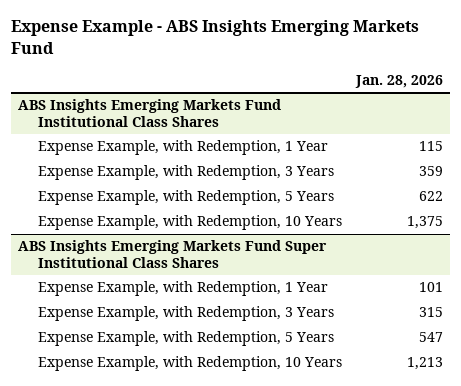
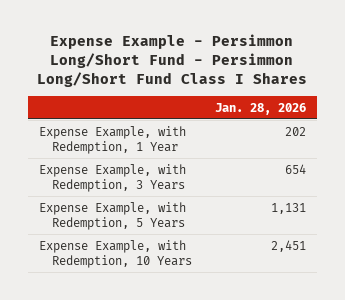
- Expense Example - ABS Insights Emerging Markets Fund
+ Expense Example - Persimmon Long/Short Fund - Persimmon Long/Short Fund Class I Shares
- ABS Insights Emerging Markets Fund Institutional Class Shares
- Expense Example, with Redemption, 1 Year | 115
- Expense Example, with Redemption, 3 Years | 359
- Expense Example, with Redemption, 5 Years | 622
- Expense Example, with Redemption, 10 Years | 1,375
- ABS Insights Emerging Markets Fund Super Institutional Class Shares
- Expense Example, with Redemption, 1 Year | 101
- Expense Example, with Redemption, 3 Years | 315
- Expense Example, with Redemption, 5 Years | 547
- Expense Example, with Redemption, 10 Years | 1,213
+ Expense Example, with Redemption, 1 Year | 202
+ Expense Example, with Redemption, 3 Years | 654
+ Expense Example, with Redemption, 5 Years | 1,131
+ Expense Example, with Redemption, 10 Years | 2,451

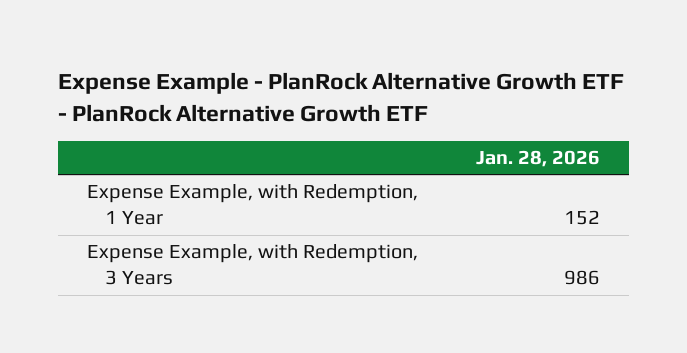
- Expense Example - Persimmon Long/Short Fund - Persimmon Long/Short Fund Class I Shares
+ Expense Example - PlanRock Alternative Growth ETF - PlanRock Alternative Growth ETF
- Expense Example, with Redemption, 1 Year | 202
- Expense Example, with Redemption, 3 Years | 654
- Expense Example, with Redemption, 5 Years | 1,131
- Expense Example, with Redemption, 10 Years | 2,451
+ Expense Example, with Redemption, 1 Year | 152
+ Expense Example, with Redemption, 3 Years | 986

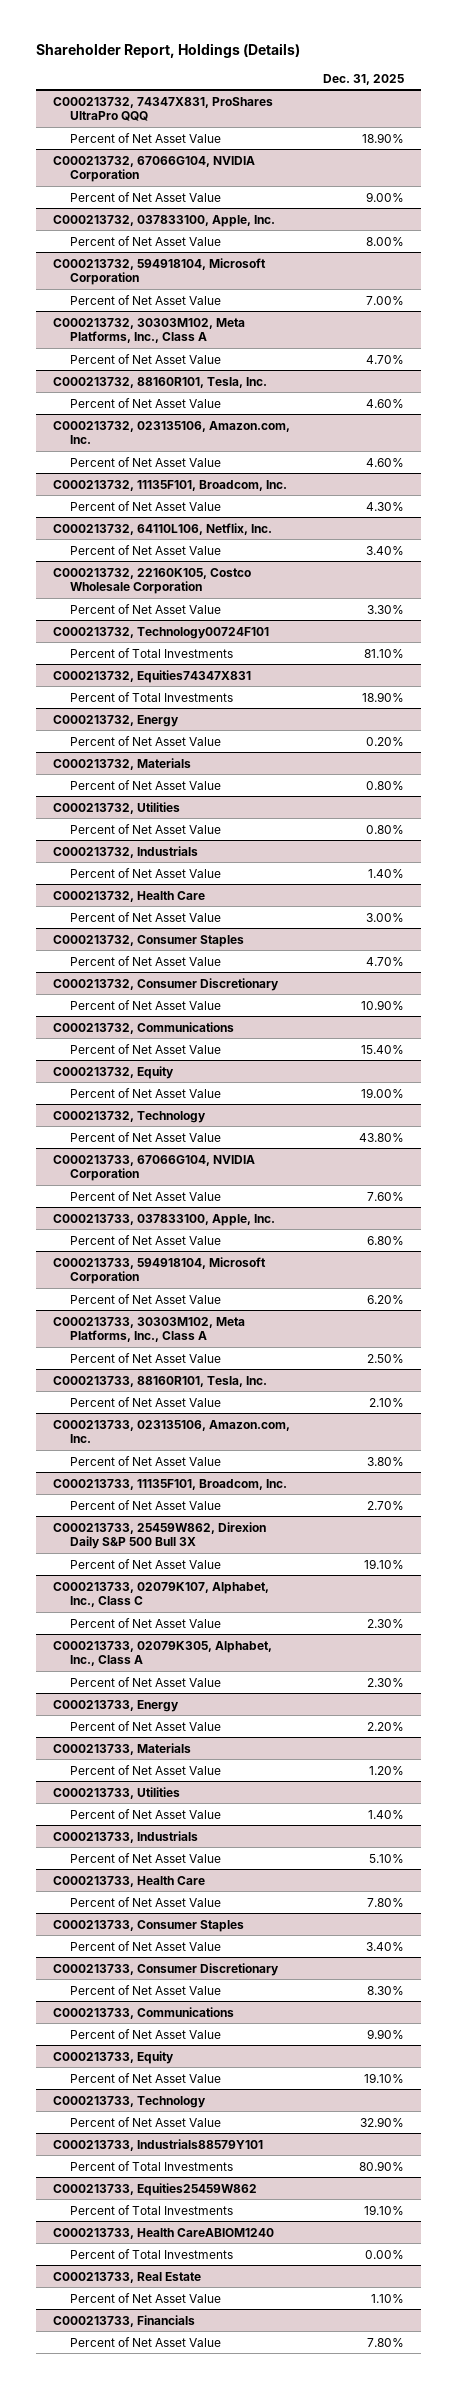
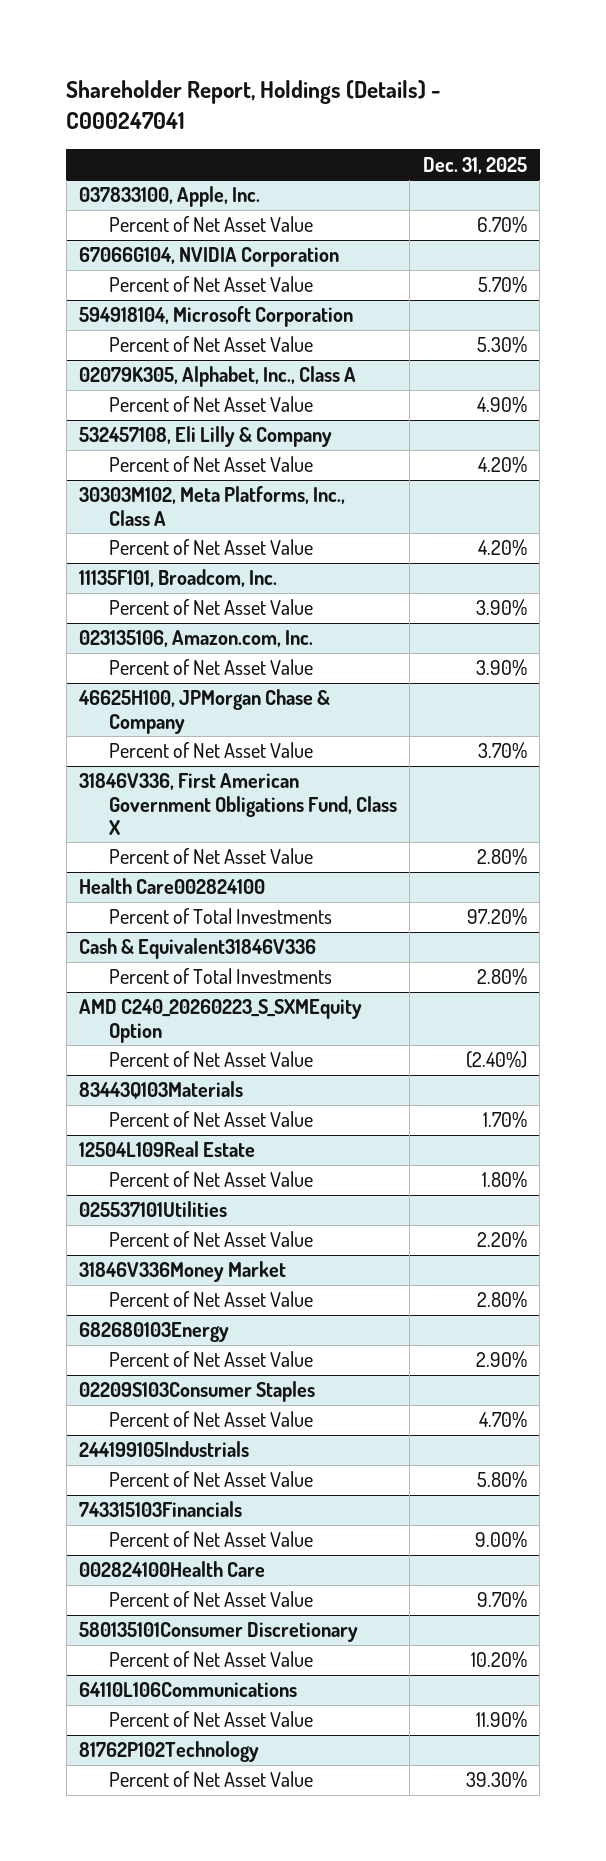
- Shareholder Report, Holdings (Details)
+ Shareholder Report, Holdings (Details) - C000247041
- C000213732, 74347X831, ProShares UltraPro QQQ
- Percent of Net Asset Value | 18.90%
- C000213732, 67066G104, NVIDIA Corporation
- Percent of Net Asset Value | 9.00%
- C000213732, 037833100, Apple, Inc.
- Percent of Net Asset Value | 8.00%
- C000213732, 594918104, Microsoft Corporation
- Percent of Net Asset Value | 7.00%
- C000213732, 30303M102, Meta Platforms, Inc., Class A
- Percent of Net Asset Value | 4.70%
- C000213732, 88160R101, Tesla, Inc.
- Percent of Net Asset Value | 4.60%
- C000213732, 023135106, Amazon.com, Inc.
- Percent of Net Asset Value | 4.60%
- C000213732, 11135F101, Broadcom, Inc.
- Percent of Net Asset Value | 4.30%
- C000213732, 64110L106, Netflix, Inc.
- Percent of Net Asset Value | 3.40%
- C000213732, 22160K105, Costco Wholesale Corporation
- Percent of Net Asset Value | 3.30%
- C000213732, Technology00724F101
- Percent of Total Investments | 81.10%
- C000213732, Equities74347X831
- Percent of Total Investments | 18.90%
- C000213732, Energy
- Percent of Net Asset Value | 0.20%
- C000213732, Materials
- Percent of Net Asset Value | 0.80%
- C000213732, Utilities
- Percent of Net Asset Value | 0.80%
- C000213732, Industrials
- Percent of Net Asset Value | 1.40%
- C000213732, Health Care
- Percent of Net Asset Value | 3.00%
- C000213732, Consumer Staples
- Percent of Net Asset Value | 4.70%
- C000213732, Consumer Discretionary
- Percent of Net Asset Value | 10.90%
- C000213732, Communications
- Percent of Net Asset Value | 15.40%
- C000213732, Equity
- Percent of Net Asset Value | 19.00%
- C000213732, Technology
- Percent of Net Asset Value | 43.80%
- C000213733, 67066G104, NVIDIA Corporation
- Percent of Net Asset Value | 7.60%
- C000213733, 037833100, Apple, Inc.
- Percent of Net Asset Value | 6.80%
- C000213733, 594918104, Microsoft Corporation
- Percent of Net Asset Value | 6.20%
- C000213733, 30303M102, Meta Platforms, Inc., Class A
- Percent of Net Asset Value | 2.50%
- C000213733, 88160R101, Tesla, Inc.
- Percent of Net Asset Value | 2.10%
- C000213733, 023135106, Amazon.com, Inc.
- Percent of Net Asset Value | 3.80%
- C000213733, 11135F101, Broadcom, Inc.
- Percent of Net Asset Value | 2.70%
- C000213733, 25459W862, Direxion Daily S&P 500 Bull 3X
- Percent of Net Asset Value | 19.10%
- C000213733, 02079K107, Alphabet, Inc., Class C
- Percent of Net Asset Value | 2.30%
- C000213733, 02079K305, Alphabet, Inc., Class A
- Percent of Net Asset Value | 2.30%
- C000213733, Energy
+ 037833100, Apple, Inc.
+ Percent of Net Asset Value | 6.70%
+ 67066G104, NVIDIA Corporation
+ Percent of Net Asset Value | 5.70%
+ 594918104, Microsoft Corporation
+ Percent of Net Asset Value | 5.30%
+ 02079K305, Alphabet, Inc., Class A
+ Percent of Net Asset Value | 4.90%
+ 532457108, Eli Lilly & Company
+ Percent of Net Asset Value | 4.20%
+ 30303M102, Meta Platforms, Inc., Class A
+ Percent of Net Asset Value | 4.20%
+ 11135F101, Broadcom, Inc.
+ Percent of Net Asset Value | 3.90%
+ 023135106, Amazon.com, Inc.
+ Percent of Net Asset Value | 3.90%
+ 46625H100, JPMorgan Chase & Company
+ Percent of Net Asset Value | 3.70%
+ 31846V336, First American Government Obligations Fund, Class X
+ Percent of Net Asset Value | 2.80%
+ Health Care002824100
+ Percent of Total Investments | 97.20%
+ Cash & Equivalent31846V336
+ Percent of Total Investments | 2.80%
+ AMD C240_20260223_S_SXMEquity Option
+ Percent of Net Asset Value | (2.40%)
+ 83443Q103Materials
+ Percent of Net Asset Value | 1.70%
+ 12504L109Real Estate
+ Percent of Net Asset Value | 1.80%
+ 025537101Utilities
- C000213733, Materials
- Percent of Net Asset Value | 1.20%
- C000213733, Utilities
- Percent of Net Asset Value | 1.40%
- C000213733, Industrials
- Percent of Net Asset Value | 5.10%
- C000213733, Health Care
- Percent of Net Asset Value | 7.80%
- C000213733, Consumer Staples
- Percent of Net Asset Value | 3.40%
- C000213733, Consumer Discretionary
- Percent of Net Asset Value | 8.30%
- C000213733, Communications
- Percent of Net Asset Value | 9.90%
- C000213733, Equity
- Percent of Net Asset Value | 19.10%
- C000213733, Technology
- Percent of Net Asset Value | 32.90%
- C000213733, Industrials88579Y101
- Percent of Total Investments | 80.90%
- C000213733, Equities25459W862
- Percent of Total Investments | 19.10%
- C000213733, Health CareABIOM1240
- Percent of Total Investments | 0.00%
- C000213733, Real Estate
- Percent of Net Asset Value | 1.10%
- C000213733, Financials
- Percent of Net Asset Value | 7.80%
+ 31846V336Money Market
+ Percent of Net Asset Value | 2.80%
+ 682680103Energy
+ Percent of Net Asset Value | 2.90%
+ 02209S103Consumer Staples
+ Percent of Net Asset Value | 4.70%
+ 244199105Industrials
+ Percent of Net Asset Value | 5.80%
+ 743315103Financials
+ Percent of Net Asset Value | 9.00%
+ 002824100Health Care
+ Percent of Net Asset Value | 9.70%
+ 580135101Consumer Discretionary
+ Percent of Net Asset Value | 10.20%
+ 64110L106Communications
+ Percent of Net Asset Value | 11.90%
+ 81762P102Technology
+ Percent of Net Asset Value | 39.30%

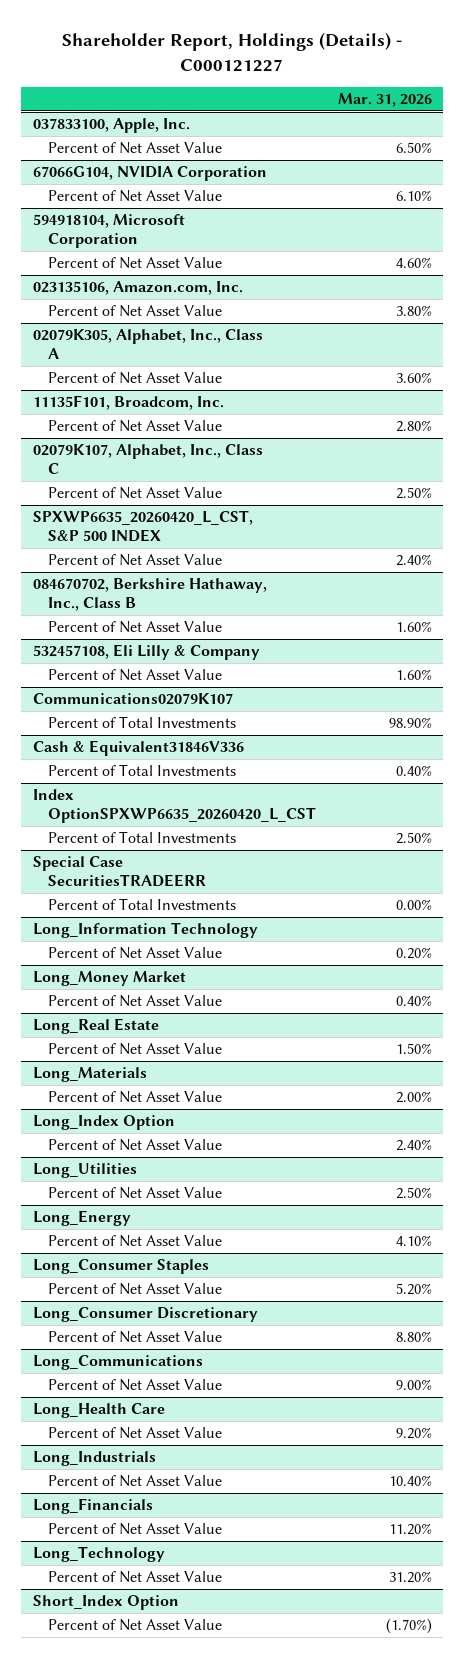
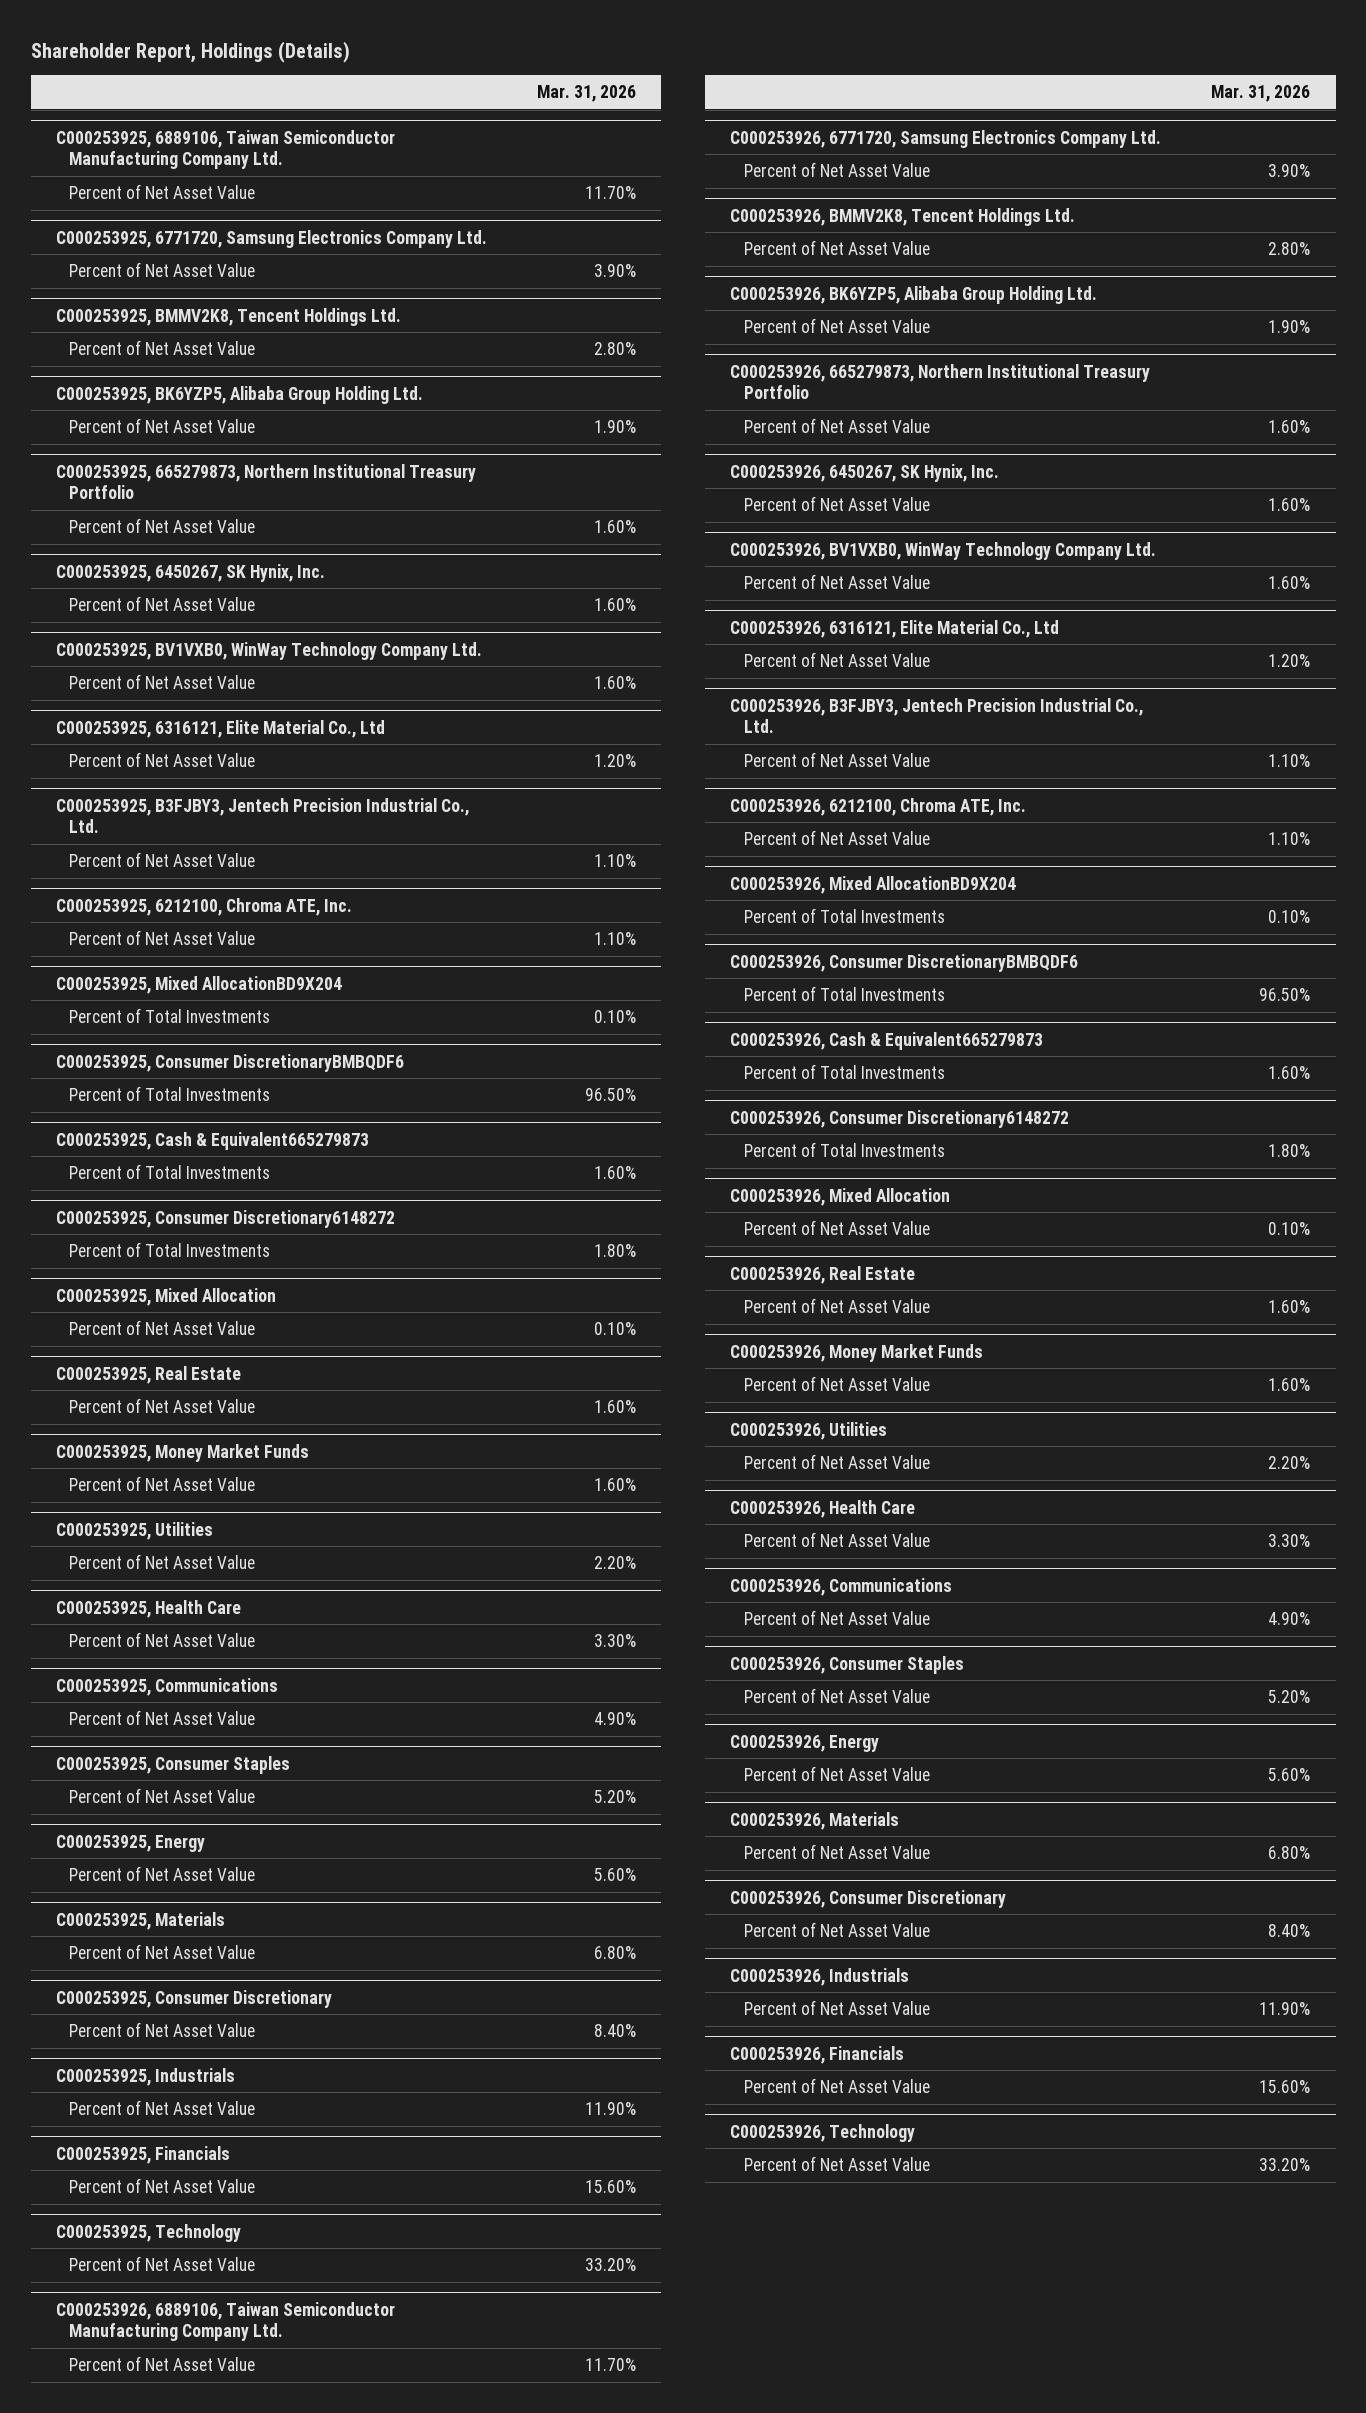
- Shareholder Report, Holdings (Details) - C000121227
+ Shareholder Report, Holdings (Details)
- 037833100, Apple, Inc.
- Percent of Net Asset Value | 6.50%
- 67066G104, NVIDIA Corporation
- Percent of Net Asset Value | 6.10%
- 594918104, Microsoft Corporation
- Percent of Net Asset Value | 4.60%
- 023135106, Amazon.com, Inc.
- Percent of Net Asset Value | 3.80%
- 02079K305, Alphabet, Inc., Class A
- Percent of Net Asset Value | 3.60%
- 11135F101, Broadcom, Inc.
+ C000253925, 6889106, Taiwan Semiconductor Manufacturing Company Ltd.
+ Percent of Net Asset Value | 11.70%
+ C000253925, 6771720, Samsung Electronics Company Ltd.
+ Percent of Net Asset Value | 3.90%
+ C000253925, BMMV2K8, Tencent Holdings Ltd.
- 02079K107, Alphabet, Inc., Class C
- Percent of Net Asset Value | 2.50%
- SPXWP6635_20260420_L_CST, S&P 500 INDEX
- Percent of Net Asset Value | 2.40%
- 084670702, Berkshire Hathaway, Inc., Class B
+ C000253925, BK6YZP5, Alibaba Group Holding Ltd.
+ Percent of Net Asset Value | 1.90%
+ C000253925, 665279873, Northern Institutional Treasury Portfolio
- 532457108, Eli Lilly & Company
+ C000253925, 6450267, SK Hynix, Inc.
- Communications02079K107
- Percent of Total Investments | 98.90%
- Cash & Equivalent31846V336
- Percent of Total Investments | 0.40%
- Index OptionSPXWP6635_20260420_L_CST
- Percent of Total Investments | 2.50%
- Special Case SecuritiesTRADEERR
- Percent of Total Investments | 0.00%
- Long_Information Technology
- Percent of Net Asset Value | 0.20%
- Long_Money Market
- Percent of Net Asset Value | 0.40%
- Long_Real Estate
- Percent of Net Asset Value | 1.50%
- Long_Materials
- Percent of Net Asset Value | 2.00%
- Long_Index Option
- Percent of Net Asset Value | 2.40%
- Long_Utilities
- Percent of Net Asset Value | 2.50%
- Long_Energy
- Percent of Net Asset Value | 4.10%
- Long_Consumer Staples
+ C000253925, BV1VXB0, WinWay Technology Company Ltd.
+ Percent of Net Asset Value | 1.60%
+ C000253925, 6316121, Elite Material Co., Ltd
+ Percent of Net Asset Value | 1.20%
+ C000253925, B3FJBY3, Jentech Precision Industrial Co., Ltd.
+ Percent of Net Asset Value | 1.10%
+ C000253925, 6212100, Chroma ATE, Inc.
+ Percent of Net Asset Value | 1.10%
+ C000253925, Mixed AllocationBD9X204
+ Percent of Total Investments | 0.10%
+ C000253925, Consumer DiscretionaryBMBQDF6
+ Percent of Total Investments | 96.50%
+ C000253925, Cash & Equivalent665279873
+ Percent of Total Investments | 1.60%
+ C000253925, Consumer Discretionary6148272
+ Percent of Total Investments | 1.80%
+ C000253925, Mixed Allocation
+ Percent of Net Asset Value | 0.10%
+ C000253925, Real Estate
+ Percent of Net Asset Value | 1.60%
+ C000253925, Money Market Funds
+ Percent of Net Asset Value | 1.60%
+ C000253925, Utilities
+ Percent of Net Asset Value | 2.20%
+ C000253925, Health Care
+ Percent of Net Asset Value | 3.30%
+ C000253925, Communications
+ Percent of Net Asset Value | 4.90%
+ C000253925, Consumer Staples
- Long_Consumer Discretionary
- Percent of Net Asset Value | 8.80%
- Long_Communications
- Percent of Net Asset Value | 9.00%
- Long_Health Care
- Percent of Net Asset Value | 9.20%
- Long_Industrials
- Percent of Net Asset Value | 10.40%
- Long_Financials
- Percent of Net Asset Value | 11.20%
- Long_Technology
- Percent of Net Asset Value | 31.20%
- Short_Index Option
- Percent of Net Asset Value | (1.70%)
+ C000253925, Energy
+ Percent of Net Asset Value | 5.60%
+ C000253925, Materials
+ Percent of Net Asset Value | 6.80%
+ C000253925, Consumer Discretionary
+ Percent of Net Asset Value | 8.40%
+ C000253925, Industrials
+ Percent of Net Asset Value | 11.90%
+ C000253925, Financials
+ Percent of Net Asset Value | 15.60%
+ C000253925, Technology
+ Percent of Net Asset Value | 33.20%
+ C000253926, 6889106, Taiwan Semiconductor Manufacturing Company Ltd.
+ Percent of Net Asset Value | 11.70%
+ C000253926, 6771720, Samsung Electronics Company Ltd.
+ Percent of Net Asset Value | 3.90%
+ C000253926, BMMV2K8, Tencent Holdings Ltd.
+ Percent of Net Asset Value | 2.80%
+ C000253926, BK6YZP5, Alibaba Group Holding Ltd.
+ Percent of Net Asset Value | 1.90%
+ C000253926, 665279873, Northern Institutional Treasury Portfolio
+ Percent of Net Asset Value | 1.60%
+ C000253926, 6450267, SK Hynix, Inc.
+ Percent of Net Asset Value | 1.60%
+ C000253926, BV1VXB0, WinWay Technology Company Ltd.
+ Percent of Net Asset Value | 1.60%
+ C000253926, 6316121, Elite Material Co., Ltd
+ Percent of Net Asset Value | 1.20%
+ C000253926, B3FJBY3, Jentech Precision Industrial Co., Ltd.
+ Percent of Net Asset Value | 1.10%
+ C000253926, 6212100, Chroma ATE, Inc.
+ Percent of Net Asset Value | 1.10%
+ C000253926, Mixed AllocationBD9X204
+ Percent of Total Investments | 0.10%
+ C000253926, Consumer DiscretionaryBMBQDF6
+ Percent of Total Investments | 96.50%
+ C000253926, Cash & Equivalent665279873
+ Percent of Total Investments | 1.60%
+ C000253926, Consumer Discretionary6148272
+ Percent of Total Investments | 1.80%
+ C000253926, Mixed Allocation
+ Percent of Net Asset Value | 0.10%
+ C000253926, Real Estate
+ Percent of Net Asset Value | 1.60%
+ C000253926, Money Market Funds
+ Percent of Net Asset Value | 1.60%
+ C000253926, Utilities
+ Percent of Net Asset Value | 2.20%
+ C000253926, Health Care
+ Percent of Net Asset Value | 3.30%
+ C000253926, Communications
+ Percent of Net Asset Value | 4.90%
+ C000253926, Consumer Staples
+ Percent of Net Asset Value | 5.20%
+ C000253926, Energy
+ Percent of Net Asset Value | 5.60%
+ C000253926, Materials
+ Percent of Net Asset Value | 6.80%
+ C000253926, Consumer Discretionary
+ Percent of Net Asset Value | 8.40%
+ C000253926, Industrials
+ Percent of Net Asset Value | 11.90%
+ C000253926, Financials
+ Percent of Net Asset Value | 15.60%
+ C000253926, Technology
+ Percent of Net Asset Value | 33.20%

